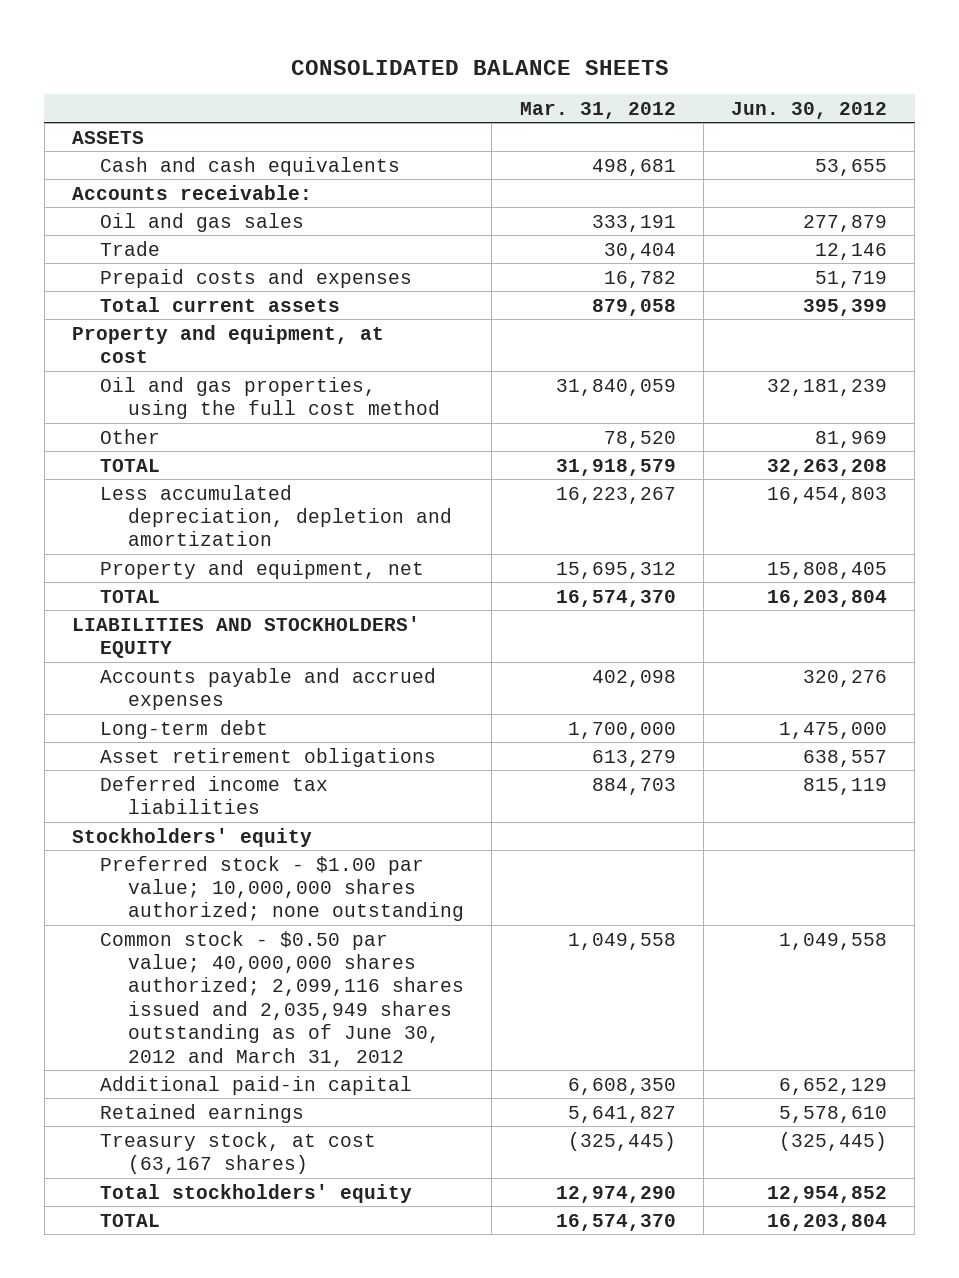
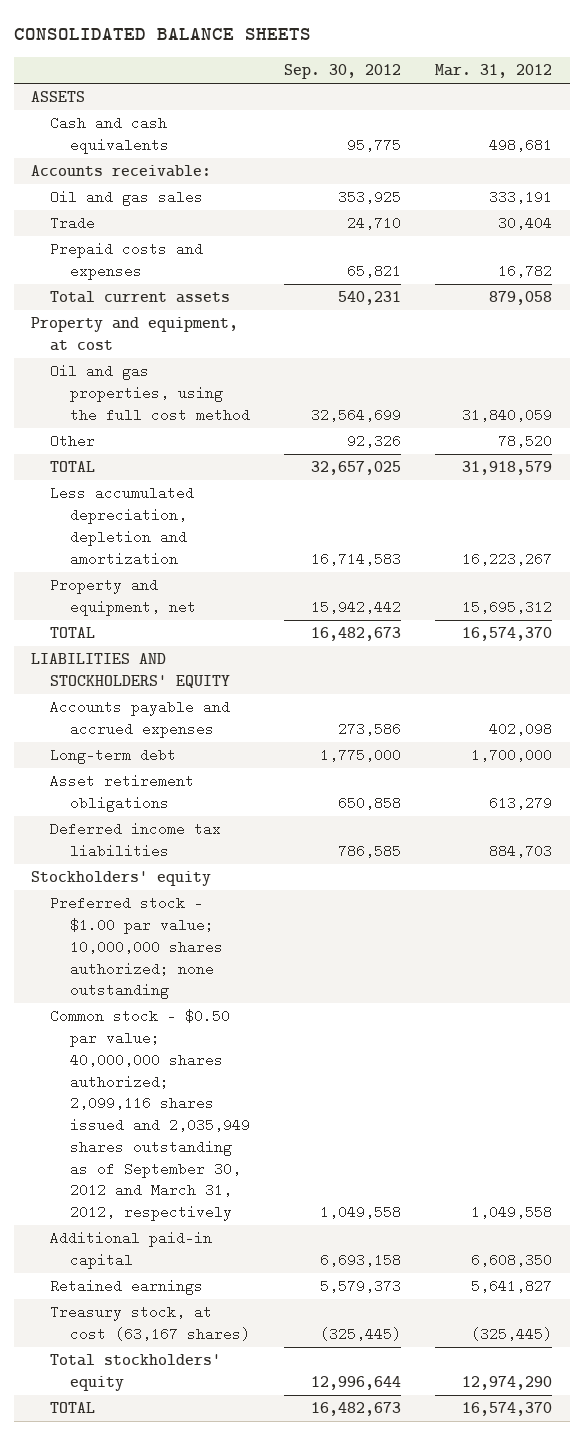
- | Mar. 31, 2012 | Jun. 30, 2012
+ | Sep. 30, 2012 | Mar. 31, 2012
- Common stock - $0.50 par value; 40,000,000 shares authorized; 2,099,116 shares issued and 2,035,949 shares outstanding as of June 30, 2012 and March 31, 2012 | 1,049,558 | 1,049,558
+ Common stock - $0.50 par value; 40,000,000 shares authorized; 2,099,116 shares issued and 2,035,949 shares outstanding as of September 30, 2012 and March 31, 2012, respectively | 1,049,558 | 1,049,558

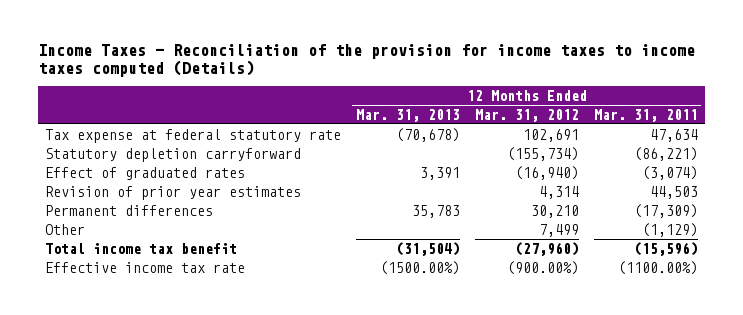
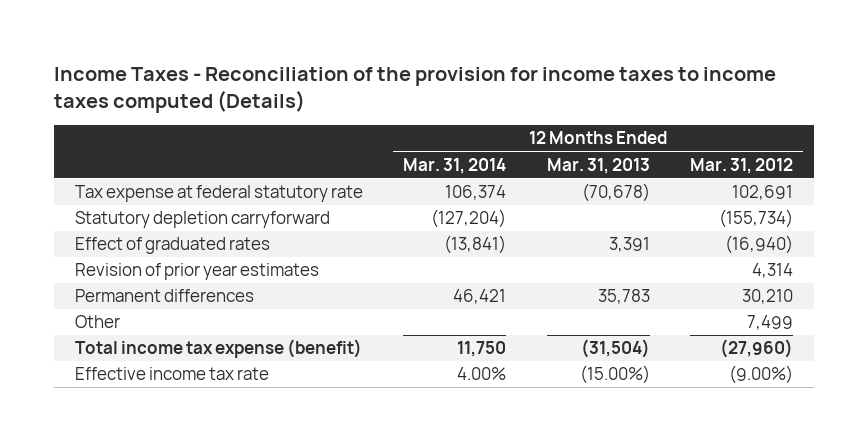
- | 12 Months Ended Mar. 31, 2013 | 12 Months Ended Mar. 31, 2012 | 12 Months Ended Mar. 31, 2011
+ | 12 Months Ended Mar. 31, 2014 | 12 Months Ended Mar. 31, 2013 | 12 Months Ended Mar. 31, 2012
- Total income tax benefit | (31,504) | (27,960) | (15,596)
- Effective income tax rate | (1500.00%) | (900.00%) | (1100.00%)
+ Total income tax expense (benefit) | 11,750 | (31,504) | (27,960)
+ Effective income tax rate | 4.00% | (15.00%) | (9.00%)

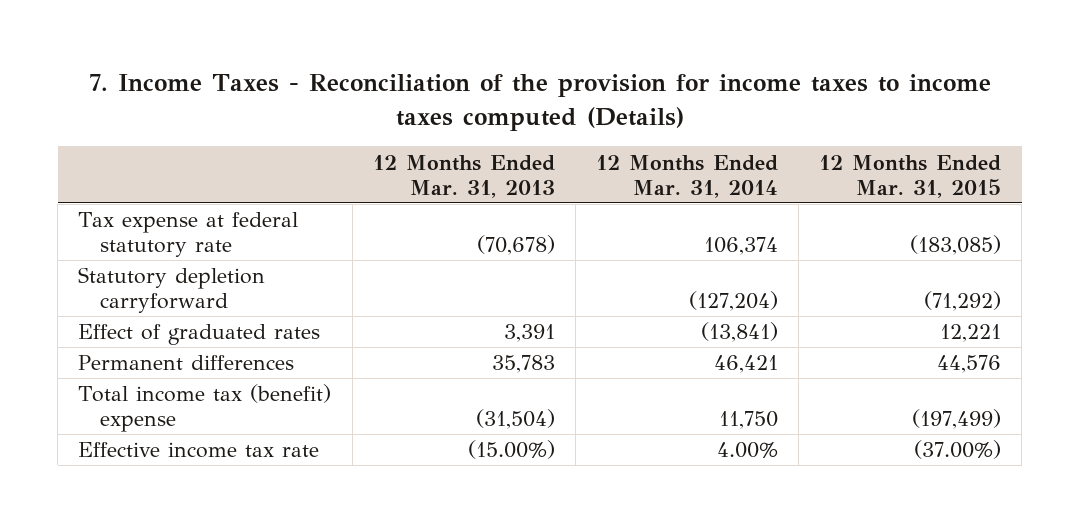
- Income Taxes - Reconciliation of the provision for income taxes to income taxes computed (Details)
+ 7. Income Taxes - Reconciliation of the provision for income taxes to income taxes computed (Details)
- | 12 Months Ended Mar. 31, 2014 | 12 Months Ended Mar. 31, 2013 | 12 Months Ended Mar. 31, 2012
+ | 12 Months Ended Mar. 31, 2013 | 12 Months Ended Mar. 31, 2014 | 12 Months Ended Mar. 31, 2015
- Revision of prior year estimates | | | 4,314
- Other | | | 7,499
- Total income tax expense (benefit) | 11,750 | (31,504) | (27,960)
+ Total income tax (benefit) expense | (31,504) | 11,750 | (197,499)

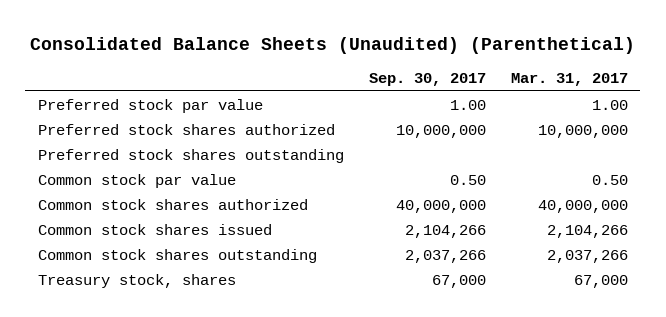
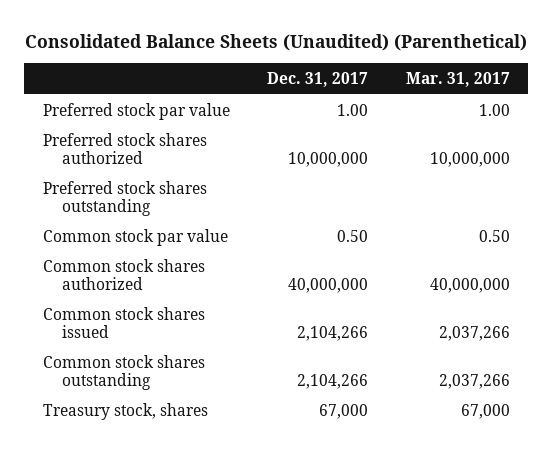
- | Sep. 30, 2017 | Mar. 31, 2017
+ | Dec. 31, 2017 | Mar. 31, 2017
- Common stock shares issued | 2,104,266 | 2,104,266
+ Common stock shares issued | 2,104,266 | 2,037,266

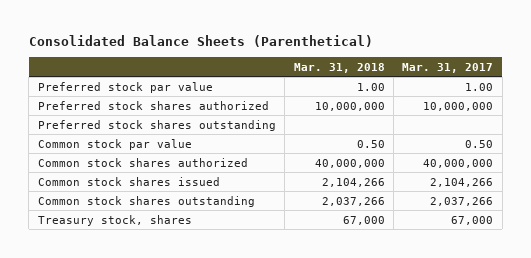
- Consolidated Balance Sheets (Unaudited) (Parenthetical)
+ Consolidated Balance Sheets (Parenthetical)
- | Dec. 31, 2017 | Mar. 31, 2017
+ | Mar. 31, 2018 | Mar. 31, 2017
- Common stock shares issued | 2,104,266 | 2,037,266
+ Common stock shares issued | 2,104,266 | 2,104,266

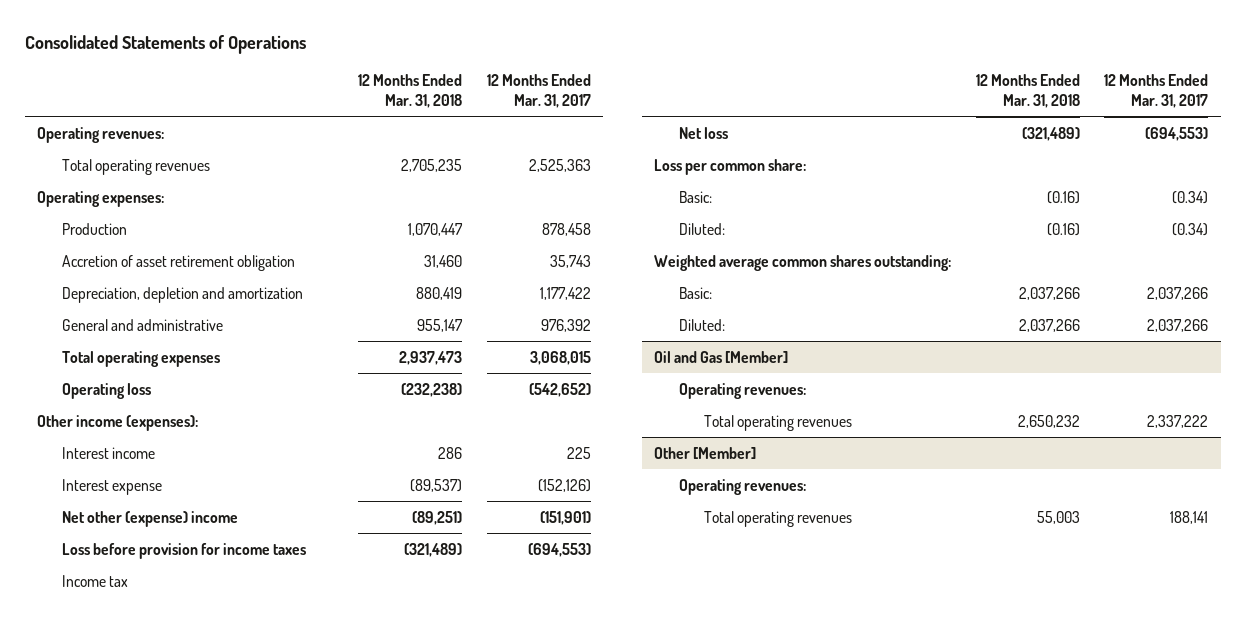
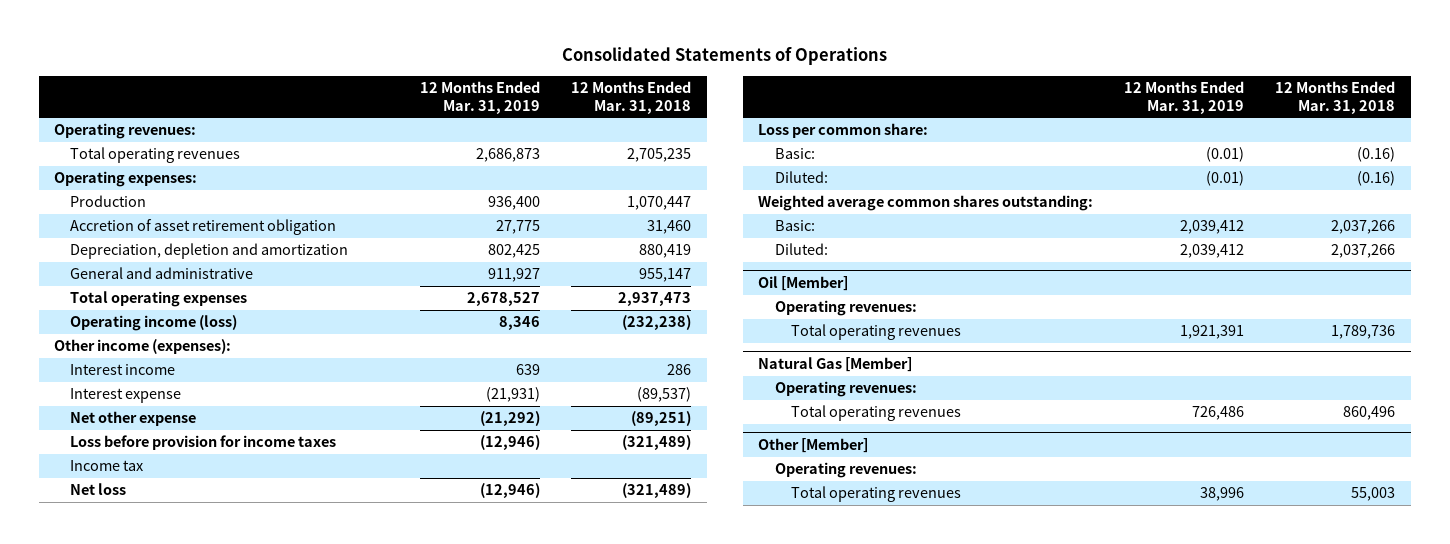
- | 12 Months Ended Mar. 31, 2018 | 12 Months Ended Mar. 31, 2017
+ | 12 Months Ended Mar. 31, 2019 | 12 Months Ended Mar. 31, 2018
- Operating loss | (232,238) | (542,652)
+ Operating income (loss) | 8,346 | (232,238)
- Net other (expense) income | (89,251) | (151,901)
+ Net other expense | (21,292) | (89,251)
- Oil and Gas [Member]
+ Oil [Member]
- Total operating revenues | 2,650,232 | 2,337,222
+ Total operating revenues | 1,921,391 | 1,789,736
+ Natural Gas [Member]
+ Operating revenues:
+ Total operating revenues | 726,486 | 860,496

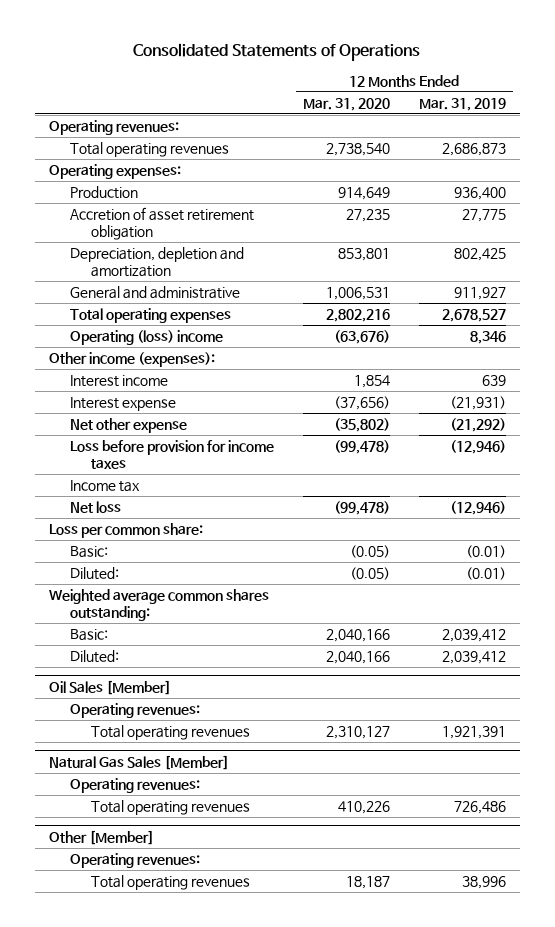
- | 12 Months Ended Mar. 31, 2019 | 12 Months Ended Mar. 31, 2018
+ | 12 Months Ended Mar. 31, 2020 | 12 Months Ended Mar. 31, 2019
- Operating income (loss) | 8,346 | (232,238)
+ Operating (loss) income | (63,676) | 8,346
- Oil [Member]
+ Oil Sales [Member]
- Natural Gas [Member]
+ Natural Gas Sales [Member]

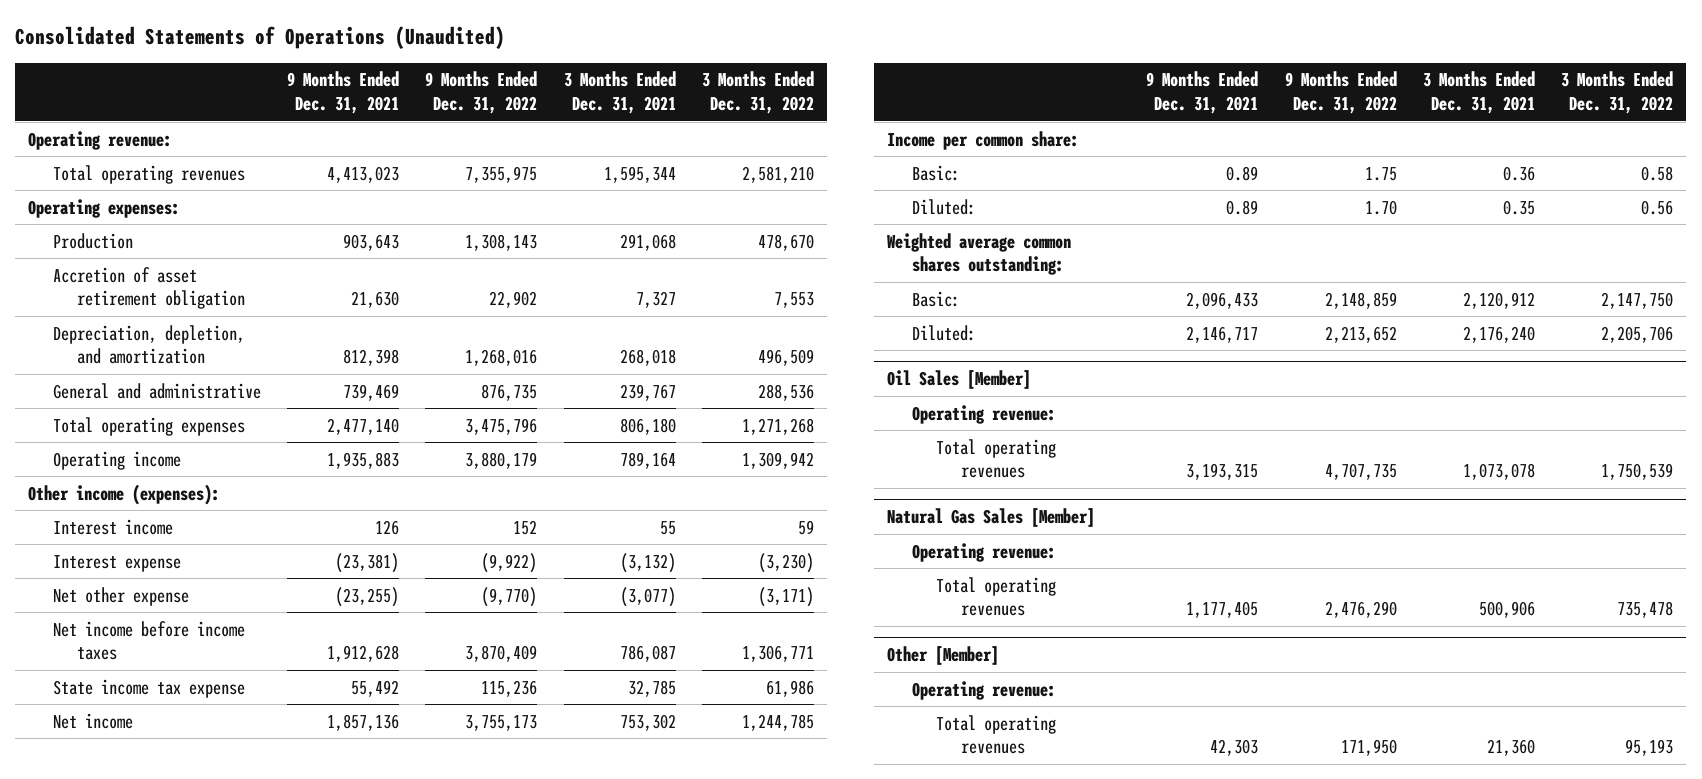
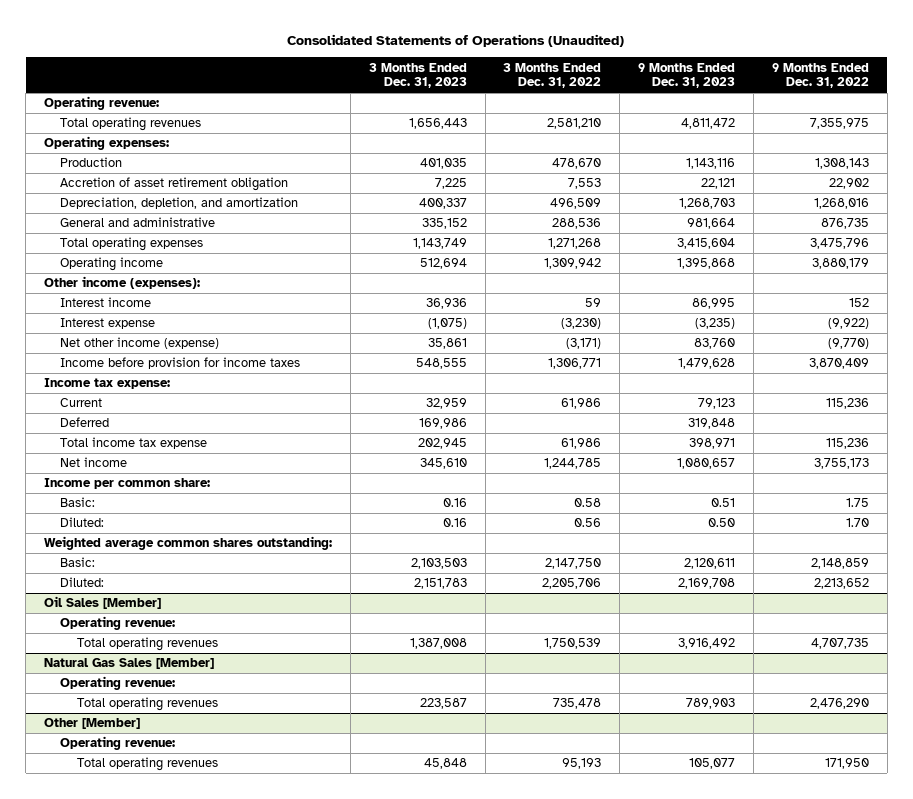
- | 9 Months Ended Dec. 31, 2021 | 9 Months Ended Dec. 31, 2022 | 3 Months Ended Dec. 31, 2021 | 3 Months Ended Dec. 31, 2022
+ | 3 Months Ended Dec. 31, 2023 | 3 Months Ended Dec. 31, 2022 | 9 Months Ended Dec. 31, 2023 | 9 Months Ended Dec. 31, 2022
- Net other expense | (23,255) | (9,770) | (3,077) | (3,171)
- Net income before income taxes | 1,912,628 | 3,870,409 | 786,087 | 1,306,771
- State income tax expense | 55,492 | 115,236 | 32,785 | 61,986
+ Net other income (expense) | 35,861 | (3,171) | 83,760 | (9,770)
+ Income before provision for income taxes | 548,555 | 1,306,771 | 1,479,628 | 3,870,409
+ Income tax expense:
+ Current | 32,959 | 61,986 | 79,123 | 115,236
+ Deferred | 169,986 | | 319,848 |
+ Total income tax expense | 202,945 | 61,986 | 398,971 | 115,236

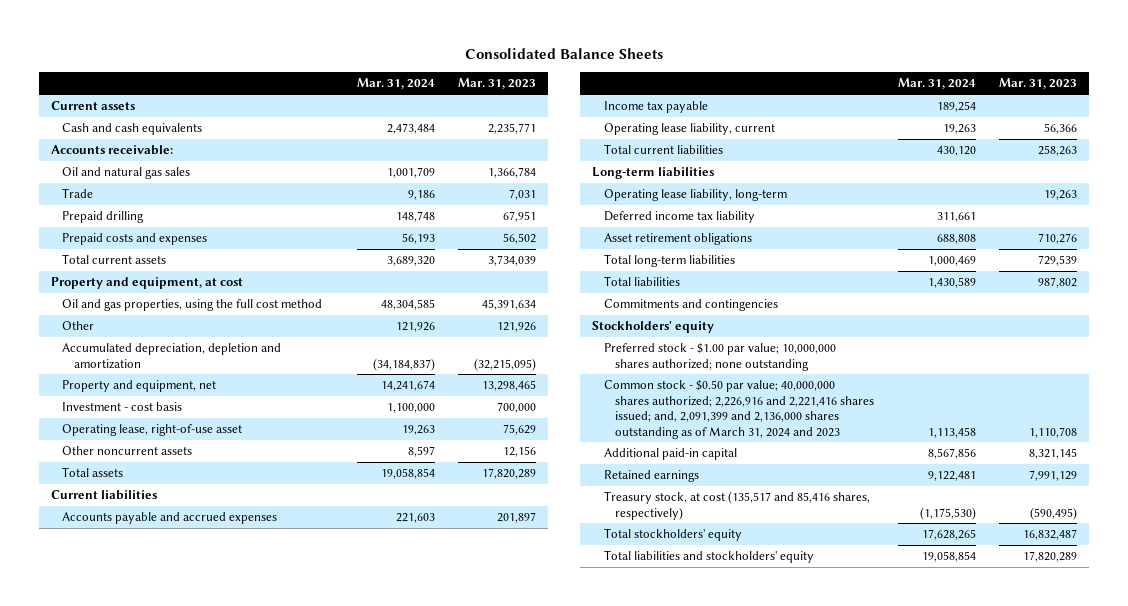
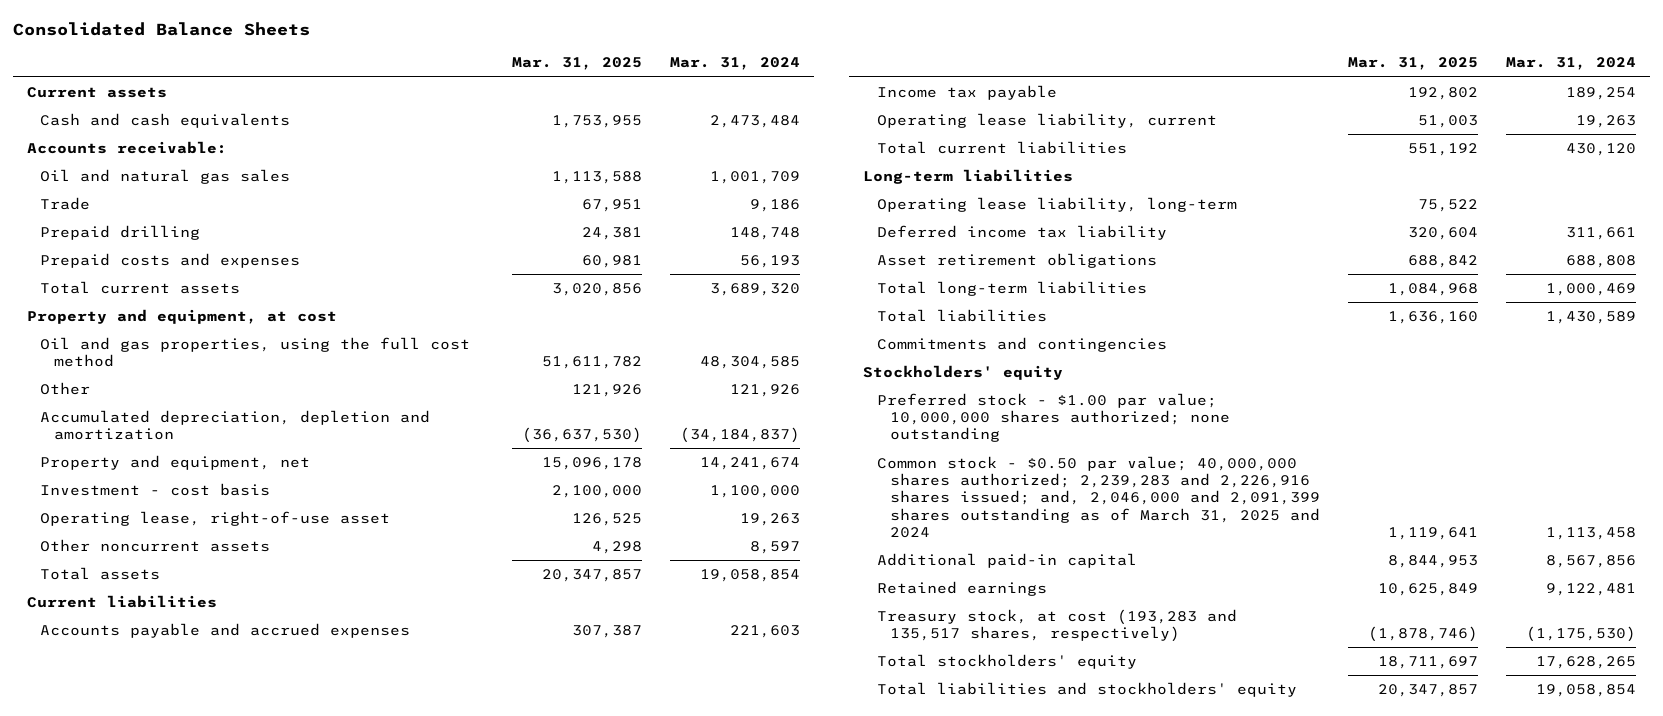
- | Mar. 31, 2024 | Mar. 31, 2023
+ | Mar. 31, 2025 | Mar. 31, 2024
- Common stock - $0.50 par value; 40,000,000 shares authorized; 2,226,916 and 2,221,416 shares issued; and, 2,091,399 and 2,136,000 shares outstanding as of March 31, 2024 and 2023 | 1,113,458 | 1,110,708
+ Common stock - $0.50 par value; 40,000,000 shares authorized; 2,239,283 and 2,226,916 shares issued; and, 2,046,000 and 2,091,399 shares outstanding as of March 31, 2025 and 2024 | 1,119,641 | 1,113,458
- Treasury stock, at cost (135,517 and 85,416 shares, respectively) | (1,175,530) | (590,495)
+ Treasury stock, at cost (193,283 and 135,517 shares, respectively) | (1,878,746) | (1,175,530)

